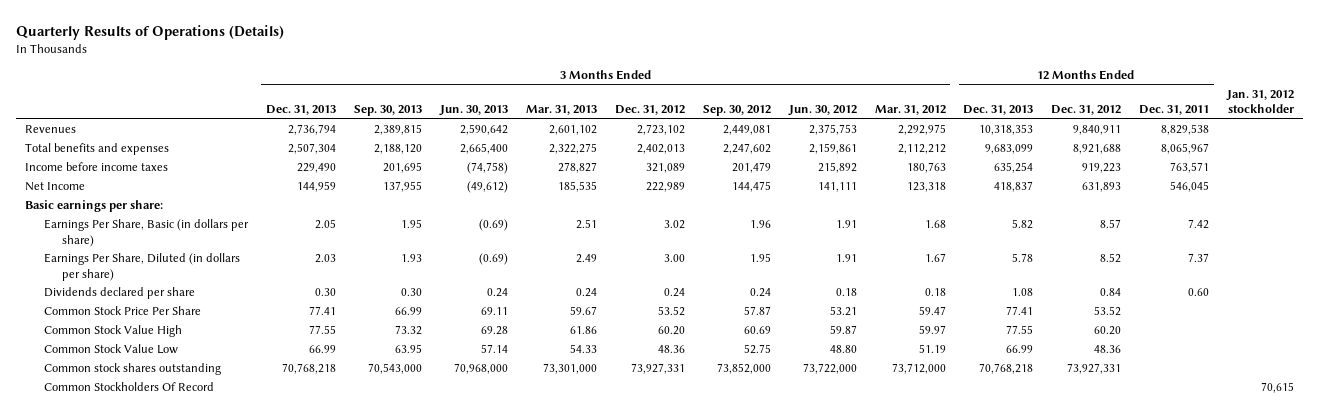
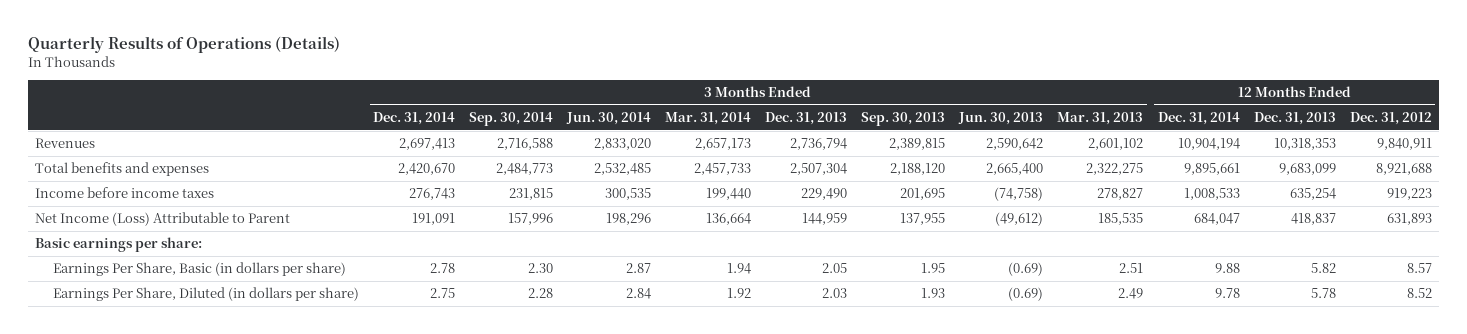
- | 3 Months Ended Dec. 31, 2013 | 3 Months Ended Sep. 30, 2013 | 3 Months Ended Jun. 30, 2013 | 3 Months Ended Mar. 31, 2013 | 3 Months Ended Dec. 31, 2012 | 3 Months Ended Sep. 30, 2012 | 3 Months Ended Jun. 30, 2012 | 3 Months Ended Mar. 31, 2012 | 12 Months Ended Dec. 31, 2013 | 12 Months Ended Dec. 31, 2012 | 12 Months Ended Dec. 31, 2011 | Jan. 31, 2012 stockholder
+ | 3 Months Ended Dec. 31, 2014 | 3 Months Ended Sep. 30, 2014 | 3 Months Ended Jun. 30, 2014 | 3 Months Ended Mar. 31, 2014 | 3 Months Ended Dec. 31, 2013 | 3 Months Ended Sep. 30, 2013 | 3 Months Ended Jun. 30, 2013 | 3 Months Ended Mar. 31, 2013 | 12 Months Ended Dec. 31, 2014 | 12 Months Ended Dec. 31, 2013 | 12 Months Ended Dec. 31, 2012
- Net Income | 144,959 | 137,955 | (49,612) | 185,535 | 222,989 | 144,475 | 141,111 | 123,318 | 418,837 | 631,893 | 546,045 |
+ Net Income (Loss) Attributable to Parent | 191,091 | 157,996 | 198,296 | 136,664 | 144,959 | 137,955 | (49,612) | 185,535 | 684,047 | 418,837 | 631,893
- Dividends declared per share | 0.30 | 0.30 | 0.24 | 0.24 | 0.24 | 0.24 | 0.18 | 0.18 | 1.08 | 0.84 | 0.60 |
- Common Stock Price Per Share | 77.41 | 66.99 | 69.11 | 59.67 | 53.52 | 57.87 | 53.21 | 59.47 | 77.41 | 53.52 | |
- Common Stock Value High | 77.55 | 73.32 | 69.28 | 61.86 | 60.20 | 60.69 | 59.87 | 59.97 | 77.55 | 60.20 | |
- Common Stock Value Low | 66.99 | 63.95 | 57.14 | 54.33 | 48.36 | 52.75 | 48.80 | 51.19 | 66.99 | 48.36 | |
- Common stock shares outstanding | 70,768,218 | 70,543,000 | 70,968,000 | 73,301,000 | 73,927,331 | 73,852,000 | 73,722,000 | 73,712,000 | 70,768,218 | 73,927,331 | |
- Common Stockholders Of Record | | | | | | | | | | | | 70,615

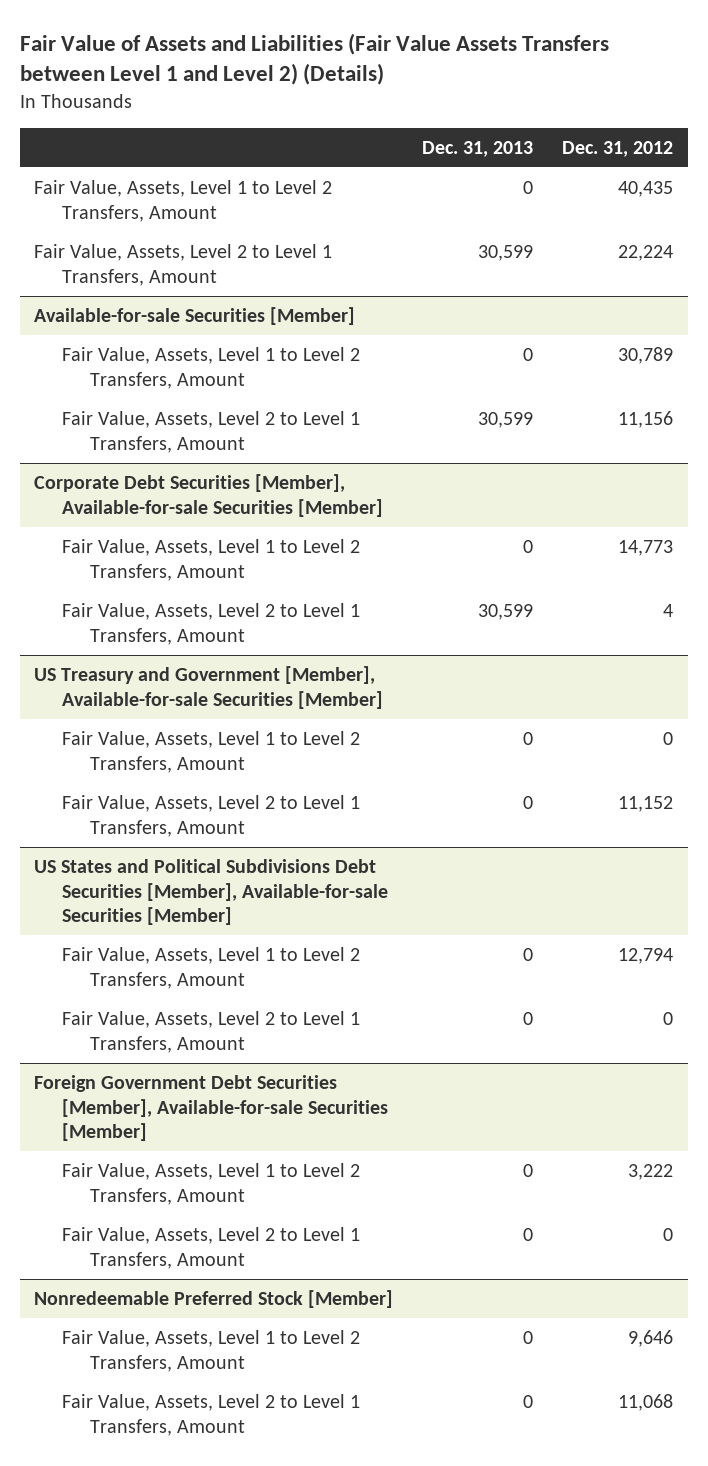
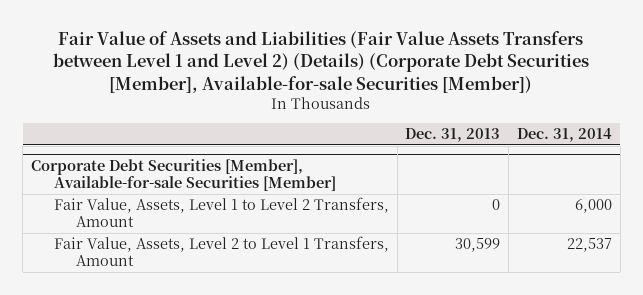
- Fair Value of Assets and Liabilities (Fair Value Assets Transfers between Level 1 and Level 2) (Details)
+ Fair Value of Assets and Liabilities (Fair Value Assets Transfers between Level 1 and Level 2) (Details) (Corporate Debt Securities [Member], Available-for-sale Securities [Member])
- | Dec. 31, 2013 | Dec. 31, 2012
+ | Dec. 31, 2013 | Dec. 31, 2014
- Fair Value, Assets, Level 1 to Level 2 Transfers, Amount | 0 | 40,435
- Fair Value, Assets, Level 2 to Level 1 Transfers, Amount | 30,599 | 22,224
- Available-for-sale Securities [Member]
- Fair Value, Assets, Level 1 to Level 2 Transfers, Amount | 0 | 30,789
- Fair Value, Assets, Level 2 to Level 1 Transfers, Amount | 30,599 | 11,156
- US Treasury and Government [Member], Available-for-sale Securities [Member]
- Fair Value, Assets, Level 1 to Level 2 Transfers, Amount | 0 | 0
- Fair Value, Assets, Level 2 to Level 1 Transfers, Amount | 0 | 11,152
- US States and Political Subdivisions Debt Securities [Member], Available-for-sale Securities [Member]
- Fair Value, Assets, Level 1 to Level 2 Transfers, Amount | 0 | 12,794
- Fair Value, Assets, Level 2 to Level 1 Transfers, Amount | 0 | 0
- Foreign Government Debt Securities [Member], Available-for-sale Securities [Member]
- Fair Value, Assets, Level 1 to Level 2 Transfers, Amount | 0 | 3,222
- Fair Value, Assets, Level 2 to Level 1 Transfers, Amount | 0 | 0
- Nonredeemable Preferred Stock [Member]
- Fair Value, Assets, Level 1 to Level 2 Transfers, Amount | 0 | 9,646
- Fair Value, Assets, Level 2 to Level 1 Transfers, Amount | 0 | 11,068

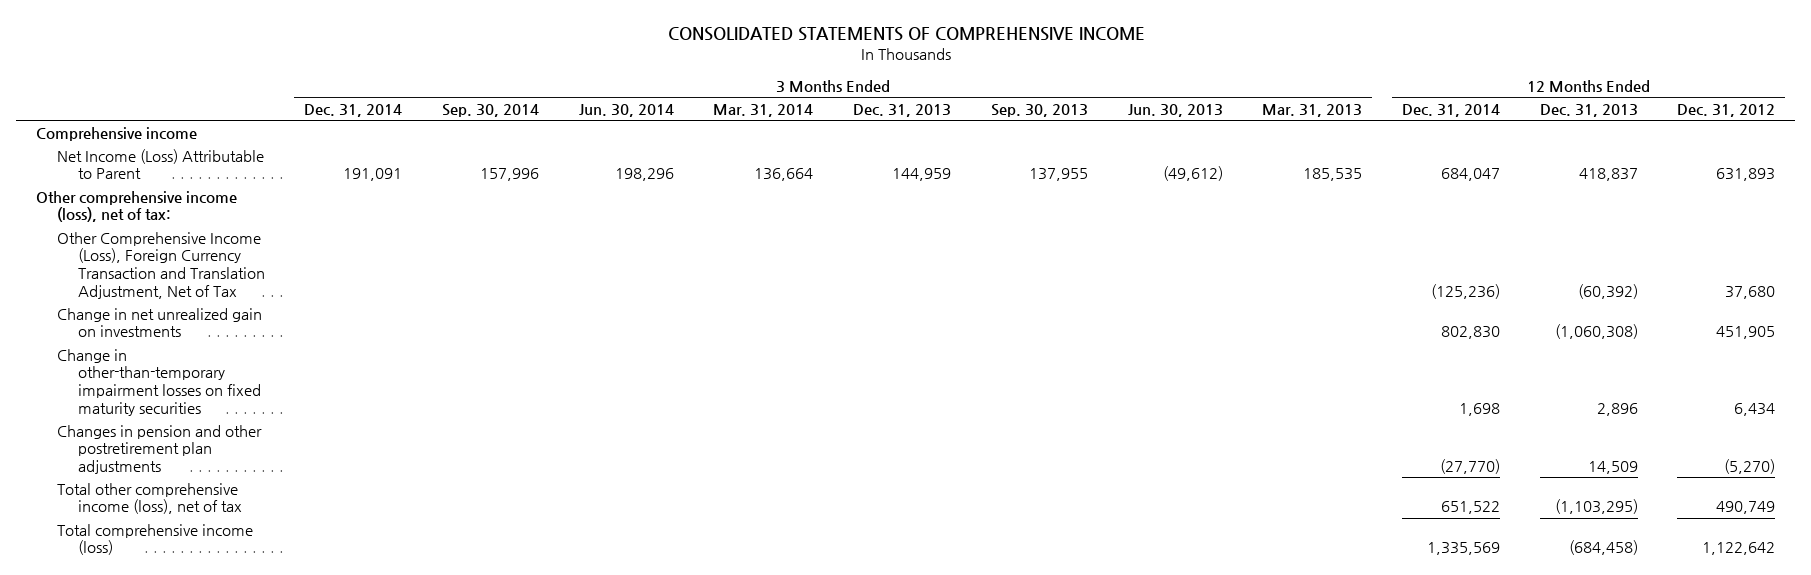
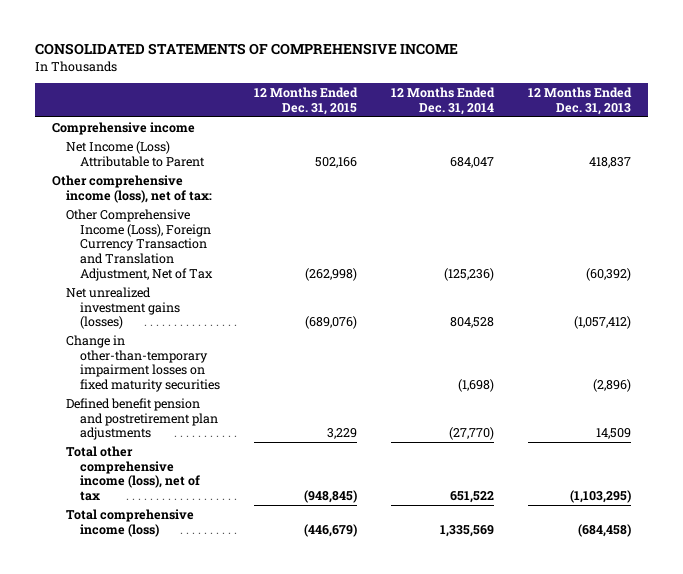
- | 3 Months Ended Dec. 31, 2014 | 3 Months Ended Sep. 30, 2014 | 3 Months Ended Jun. 30, 2014 | 3 Months Ended Mar. 31, 2014 | 3 Months Ended Dec. 31, 2013 | 3 Months Ended Sep. 30, 2013 | 3 Months Ended Jun. 30, 2013 | 3 Months Ended Mar. 31, 2013 | 12 Months Ended Dec. 31, 2014 | 12 Months Ended Dec. 31, 2013 | 12 Months Ended Dec. 31, 2012
+ | 12 Months Ended Dec. 31, 2015 | 12 Months Ended Dec. 31, 2014 | 12 Months Ended Dec. 31, 2013
- Change in net unrealized gain on investments | | | | | | | | | 802,830 | (1,060,308) | 451,905
- Change in other-than-temporary impairment losses on fixed maturity securities | | | | | | | | | 1,698 | 2,896 | 6,434
- Changes in pension and other postretirement plan adjustments | | | | | | | | | (27,770) | 14,509 | (5,270)
+ Net unrealized investment gains (losses) | (689,076) | 804,528 | (1,057,412)
+ Change in other-than-temporary impairment losses on fixed maturity securities | | (1,698) | (2,896)
+ Defined benefit pension and postretirement plan adjustments | 3,229 | (27,770) | 14,509

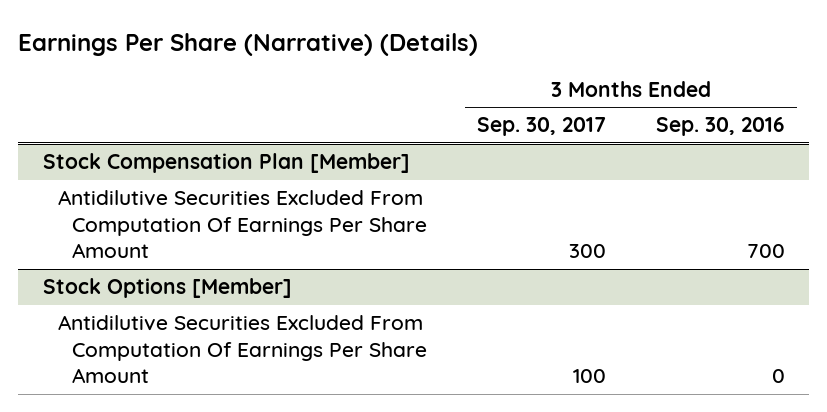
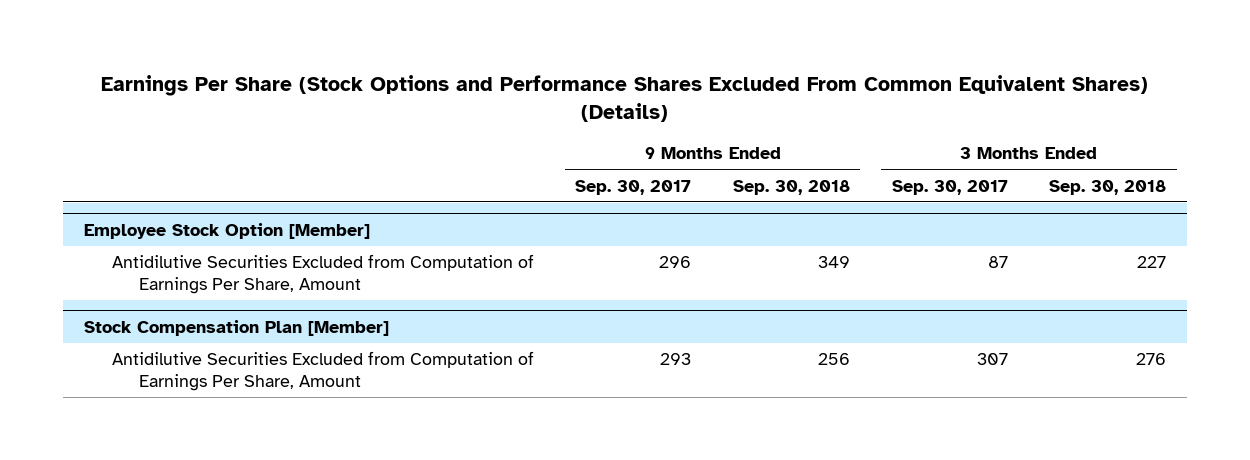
- Earnings Per Share (Narrative) (Details)
+ Earnings Per Share (Stock Options and Performance Shares Excluded From Common Equivalent Shares) (Details)
- | 3 Months Ended Sep. 30, 2017 | 3 Months Ended Sep. 30, 2016
+ | 9 Months Ended Sep. 30, 2017 | 9 Months Ended Sep. 30, 2018 | 3 Months Ended Sep. 30, 2017 | 3 Months Ended Sep. 30, 2018
+ Employee Stock Option [Member]
+ Antidilutive Securities Excluded from Computation of Earnings Per Share, Amount | 296 | 349 | 87 | 227
@ Stock Compensation Plan [Member]
- Antidilutive Securities Excluded From Computation Of Earnings Per Share Amount | 300 | 700
- Stock Options [Member]
- Antidilutive Securities Excluded From Computation Of Earnings Per Share Amount | 100 | 0
@ Stock Compensation Plan [Member]
+ Antidilutive Securities Excluded from Computation of Earnings Per Share, Amount | 293 | 256 | 307 | 276

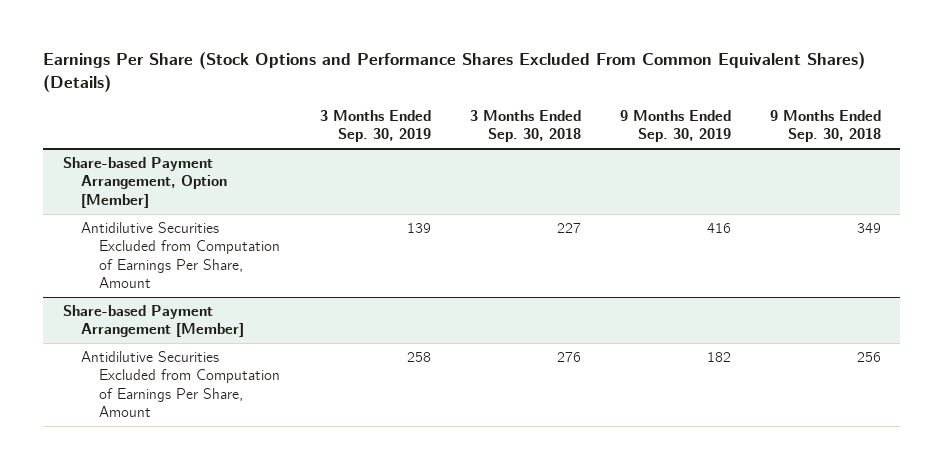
- | 9 Months Ended Sep. 30, 2017 | 9 Months Ended Sep. 30, 2018 | 3 Months Ended Sep. 30, 2017 | 3 Months Ended Sep. 30, 2018
+ | 3 Months Ended Sep. 30, 2019 | 3 Months Ended Sep. 30, 2018 | 9 Months Ended Sep. 30, 2019 | 9 Months Ended Sep. 30, 2018
- Employee Stock Option [Member]
+ Share-based Payment Arrangement, Option [Member]
- Stock Compensation Plan [Member]
+ Share-based Payment Arrangement [Member]

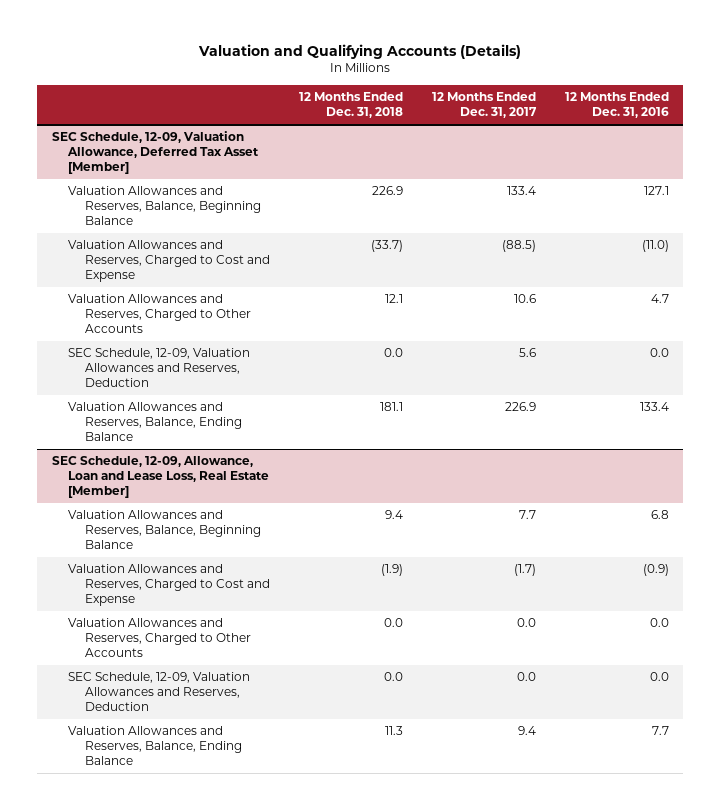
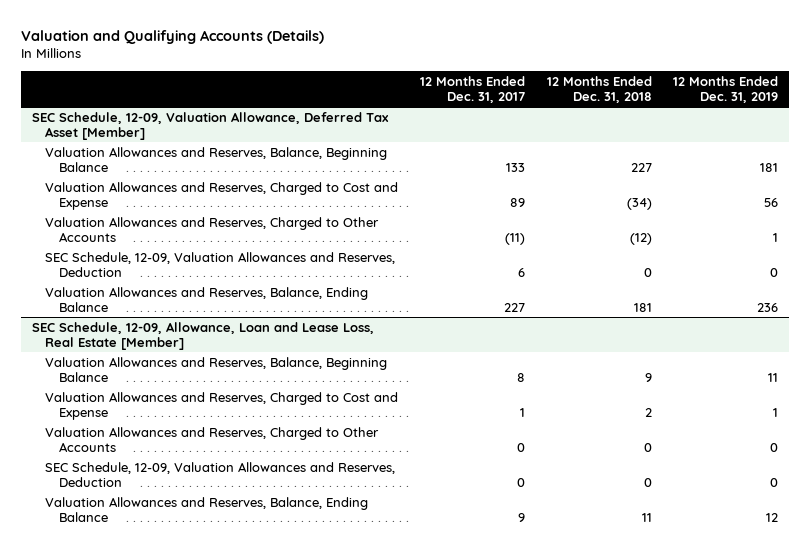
- | 12 Months Ended Dec. 31, 2018 | 12 Months Ended Dec. 31, 2017 | 12 Months Ended Dec. 31, 2016
+ | 12 Months Ended Dec. 31, 2017 | 12 Months Ended Dec. 31, 2018 | 12 Months Ended Dec. 31, 2019
@ SEC Schedule, 12-09, Valuation Allowance, Deferred Tax Asset [Member]
- Valuation Allowances and Reserves, Balance, Beginning Balance | 226.9 | 133.4 | 127.1
- Valuation Allowances and Reserves, Charged to Cost and Expense | (33.7) | (88.5) | (11.0)
- Valuation Allowances and Reserves, Charged to Other Accounts | 12.1 | 10.6 | 4.7
- SEC Schedule, 12-09, Valuation Allowances and Reserves, Deduction | 0.0 | 5.6 | 0.0
- Valuation Allowances and Reserves, Balance, Ending Balance | 181.1 | 226.9 | 133.4
+ Valuation Allowances and Reserves, Balance, Beginning Balance | 133 | 227 | 181
+ Valuation Allowances and Reserves, Charged to Cost and Expense | 89 | (34) | 56
+ Valuation Allowances and Reserves, Charged to Other Accounts | (11) | (12) | 1
+ SEC Schedule, 12-09, Valuation Allowances and Reserves, Deduction | 6 | 0 | 0
+ Valuation Allowances and Reserves, Balance, Ending Balance | 227 | 181 | 236
@ SEC Schedule, 12-09, Allowance, Loan and Lease Loss, Real Estate [Member]
- Valuation Allowances and Reserves, Balance, Beginning Balance | 9.4 | 7.7 | 6.8
- Valuation Allowances and Reserves, Charged to Cost and Expense | (1.9) | (1.7) | (0.9)
- Valuation Allowances and Reserves, Charged to Other Accounts | 0.0 | 0.0 | 0.0
- SEC Schedule, 12-09, Valuation Allowances and Reserves, Deduction | 0.0 | 0.0 | 0.0
- Valuation Allowances and Reserves, Balance, Ending Balance | 11.3 | 9.4 | 7.7
+ Valuation Allowances and Reserves, Balance, Beginning Balance | 8 | 9 | 11
+ Valuation Allowances and Reserves, Charged to Cost and Expense | 1 | 2 | 1
+ Valuation Allowances and Reserves, Charged to Other Accounts | 0 | 0 | 0
+ SEC Schedule, 12-09, Valuation Allowances and Reserves, Deduction | 0 | 0 | 0
+ Valuation Allowances and Reserves, Balance, Ending Balance | 9 | 11 | 12

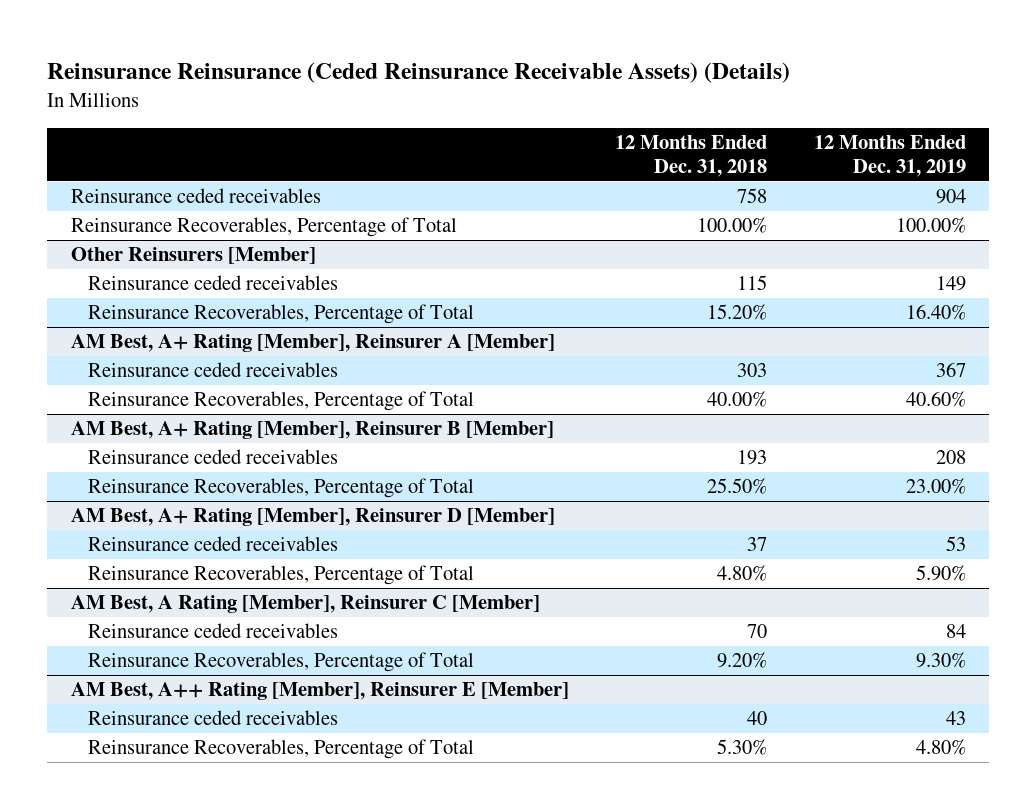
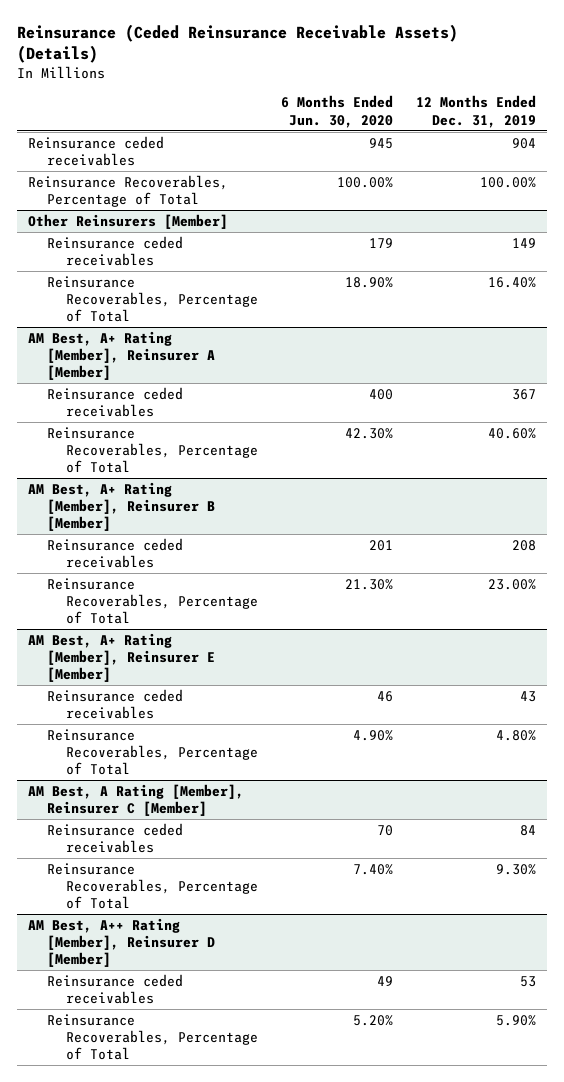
- Reinsurance Reinsurance (Ceded Reinsurance Receivable Assets) (Details)
+ Reinsurance (Ceded Reinsurance Receivable Assets) (Details)
- | 12 Months Ended Dec. 31, 2018 | 12 Months Ended Dec. 31, 2019
+ | 6 Months Ended Jun. 30, 2020 | 12 Months Ended Dec. 31, 2019
- AM Best, A+ Rating [Member], Reinsurer D [Member]
- Reinsurance ceded receivables | 37 | 53
- Reinsurance Recoverables, Percentage of Total | 4.80% | 5.90%
+ AM Best, A+ Rating [Member], Reinsurer E [Member]
+ Reinsurance ceded receivables | 46 | 43
+ Reinsurance Recoverables, Percentage of Total | 4.90% | 4.80%
- AM Best, A++ Rating [Member], Reinsurer E [Member]
- Reinsurance ceded receivables | 40 | 43
- Reinsurance Recoverables, Percentage of Total | 5.30% | 4.80%
+ AM Best, A++ Rating [Member], Reinsurer D [Member]
+ Reinsurance ceded receivables | 49 | 53
+ Reinsurance Recoverables, Percentage of Total | 5.20% | 5.90%

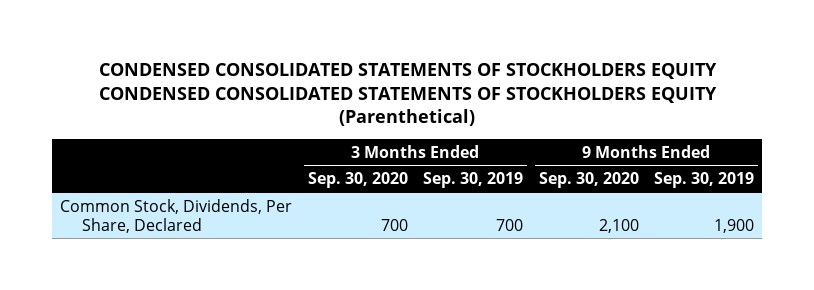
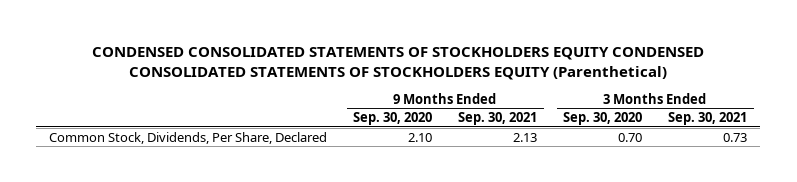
- | 3 Months Ended Sep. 30, 2020 | 3 Months Ended Sep. 30, 2019 | 9 Months Ended Sep. 30, 2020 | 9 Months Ended Sep. 30, 2019
+ | 9 Months Ended Sep. 30, 2020 | 9 Months Ended Sep. 30, 2021 | 3 Months Ended Sep. 30, 2020 | 3 Months Ended Sep. 30, 2021
- Common Stock, Dividends, Per Share, Declared | 700 | 700 | 2,100 | 1,900
+ Common Stock, Dividends, Per Share, Declared | 2.10 | 2.13 | 0.70 | 0.73

